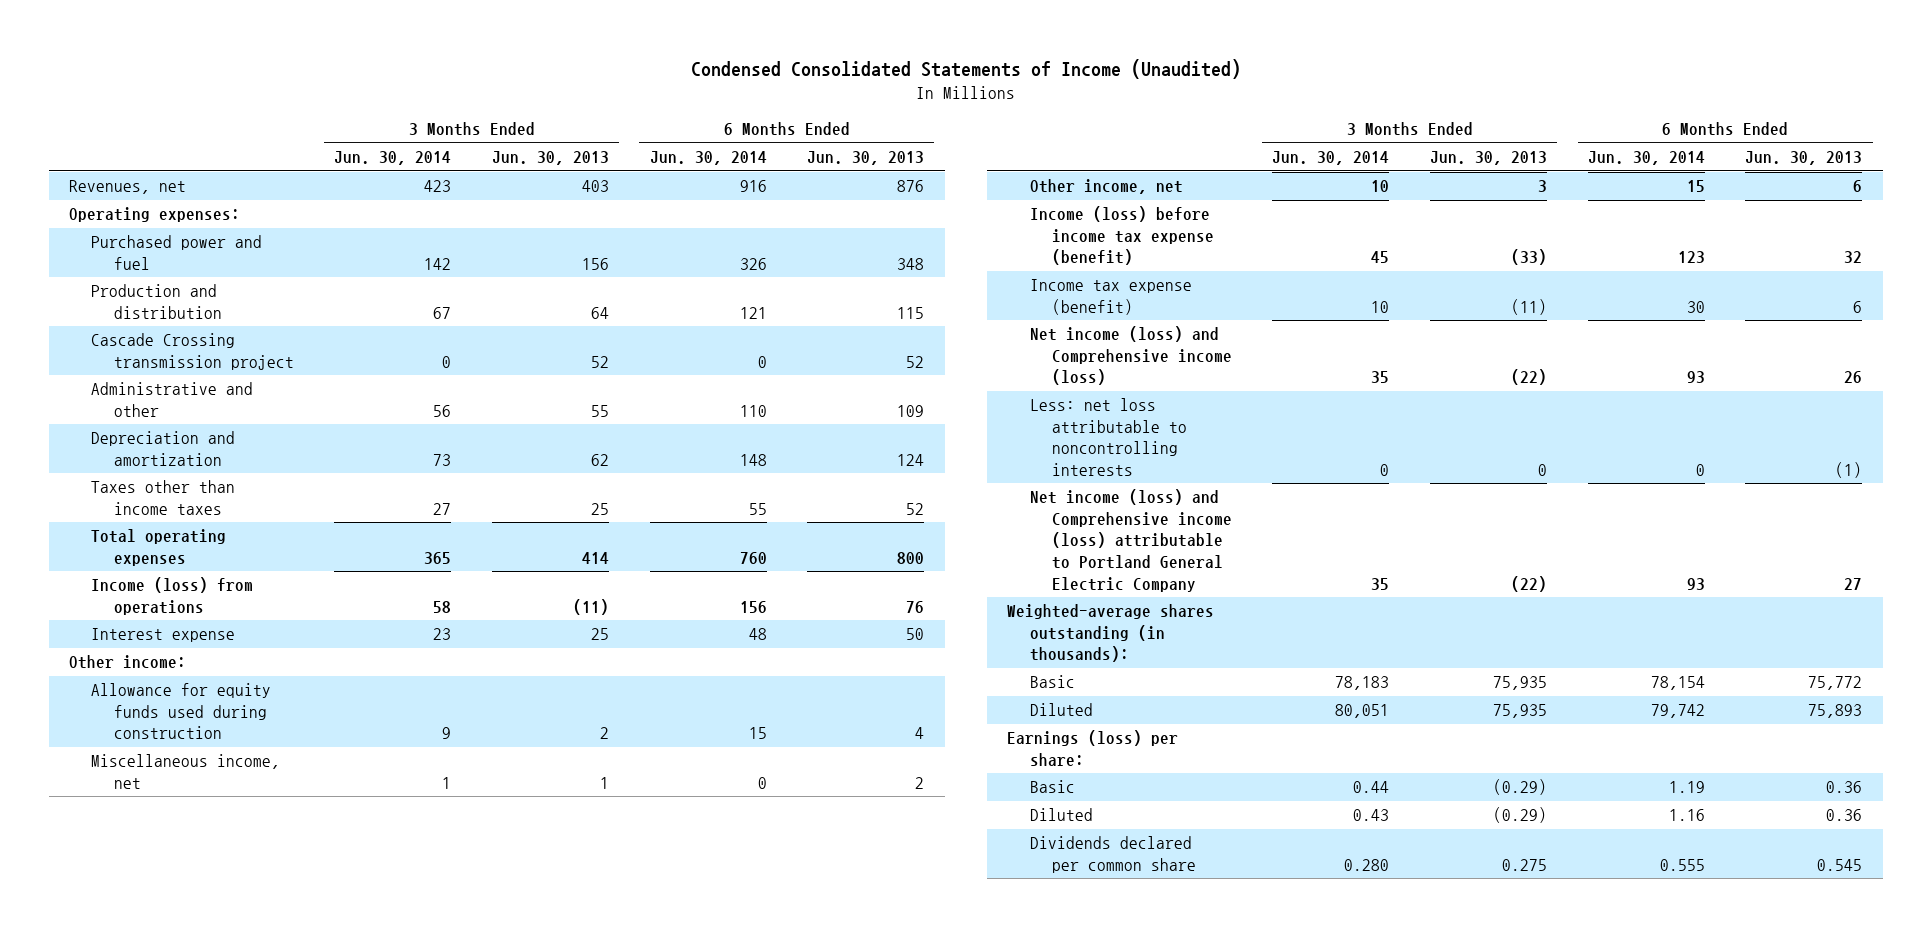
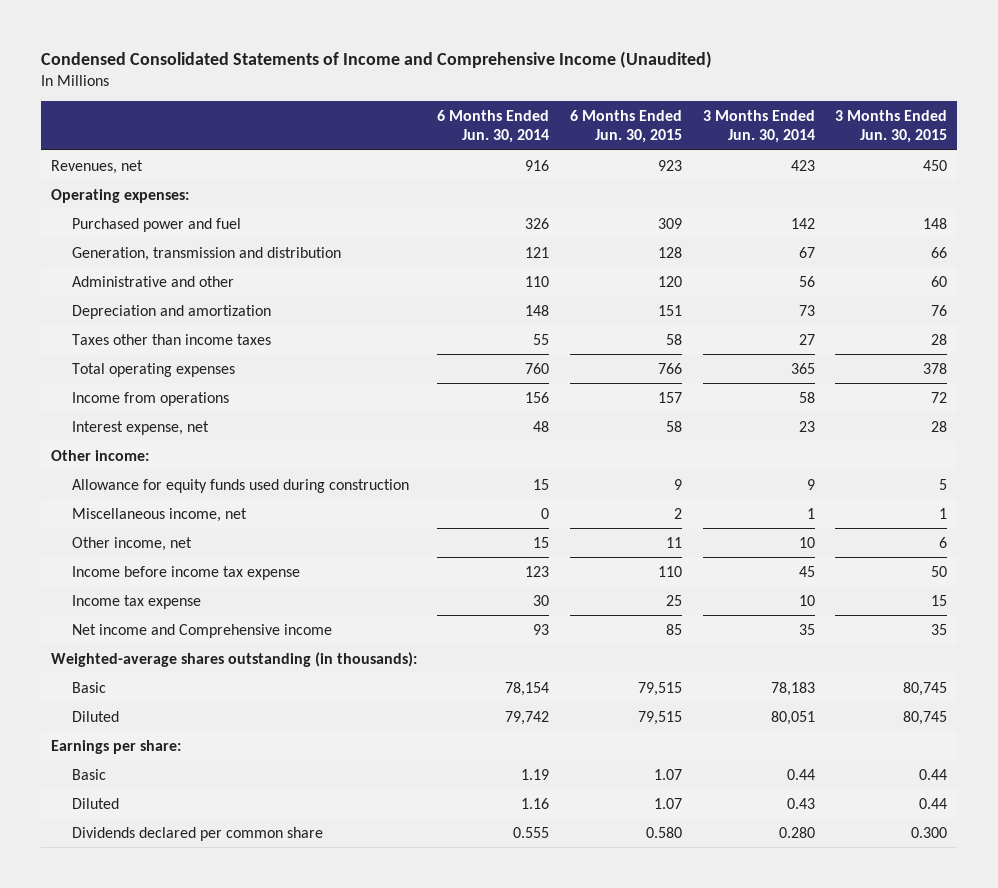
- Condensed Consolidated Statements of Income (Unaudited)
+ Condensed Consolidated Statements of Income and Comprehensive Income (Unaudited)
- | 3 Months Ended Jun. 30, 2014 | 3 Months Ended Jun. 30, 2013 | 6 Months Ended Jun. 30, 2014 | 6 Months Ended Jun. 30, 2013
+ | 6 Months Ended Jun. 30, 2014 | 6 Months Ended Jun. 30, 2015 | 3 Months Ended Jun. 30, 2014 | 3 Months Ended Jun. 30, 2015
- Production and distribution | 67 | 64 | 121 | 115
- Cascade Crossing transmission project | 0 | 52 | 0 | 52
+ Generation, transmission and distribution | 121 | 128 | 67 | 66
- Income (loss) from operations | 58 | (11) | 156 | 76
- Interest expense | 23 | 25 | 48 | 50
+ Income from operations | 156 | 157 | 58 | 72
+ Interest expense, net | 48 | 58 | 23 | 28
- Income (loss) before income tax expense (benefit) | 45 | (33) | 123 | 32
- Income tax expense (benefit) | 10 | (11) | 30 | 6
- Net income (loss) and Comprehensive income (loss) | 35 | (22) | 93 | 26
- Less: net loss attributable to noncontrolling interests | 0 | 0 | 0 | (1)
- Net income (loss) and Comprehensive income (loss) attributable to Portland General Electric Company | 35 | (22) | 93 | 27
+ Income before income tax expense | 123 | 110 | 45 | 50
+ Income tax expense | 30 | 25 | 10 | 15
+ Net income and Comprehensive income | 93 | 85 | 35 | 35
- Earnings (loss) per share:
+ Earnings per share:

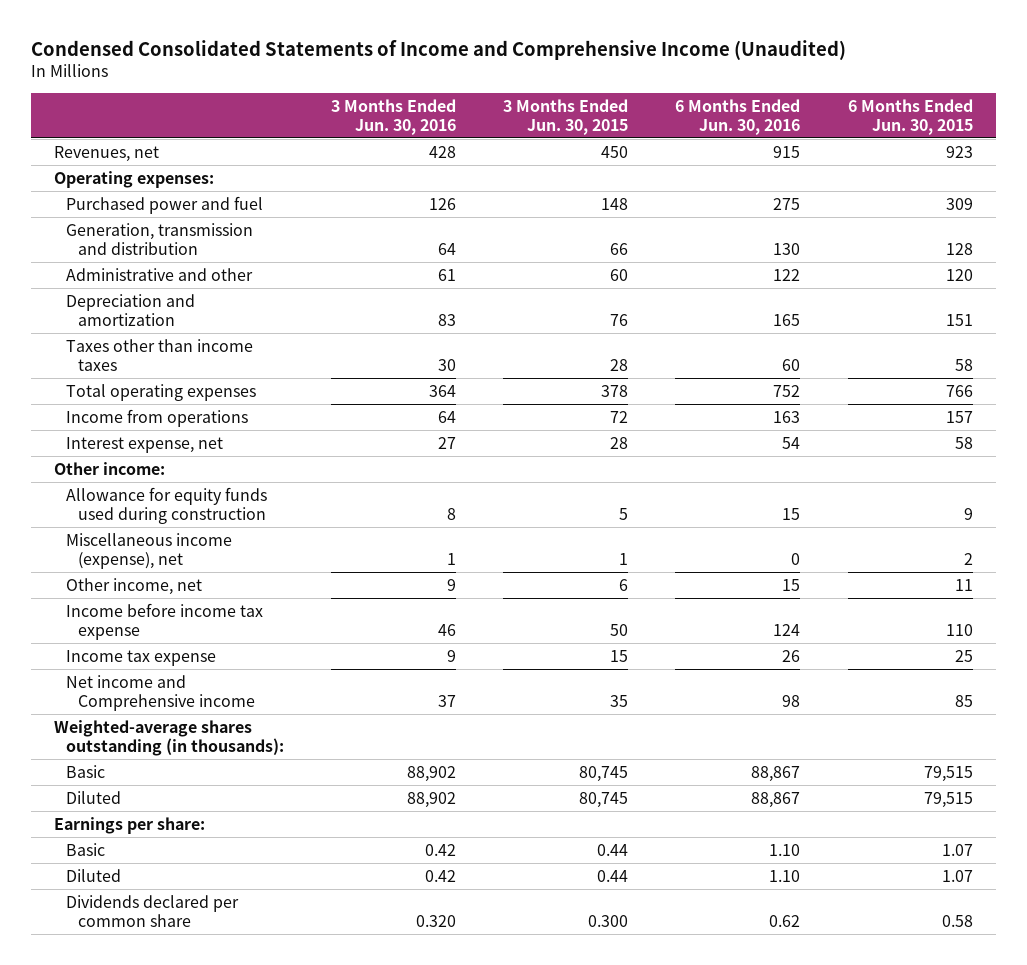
- | 6 Months Ended Jun. 30, 2014 | 6 Months Ended Jun. 30, 2015 | 3 Months Ended Jun. 30, 2014 | 3 Months Ended Jun. 30, 2015
+ | 3 Months Ended Jun. 30, 2016 | 3 Months Ended Jun. 30, 2015 | 6 Months Ended Jun. 30, 2016 | 6 Months Ended Jun. 30, 2015
- Miscellaneous income, net | 0 | 2 | 1 | 1
+ Miscellaneous income (expense), net | 1 | 1 | 0 | 2
- Dividends declared per common share | 0.555 | 0.580 | 0.280 | 0.300
+ Dividends declared per common share | 0.320 | 0.300 | 0.62 | 0.58

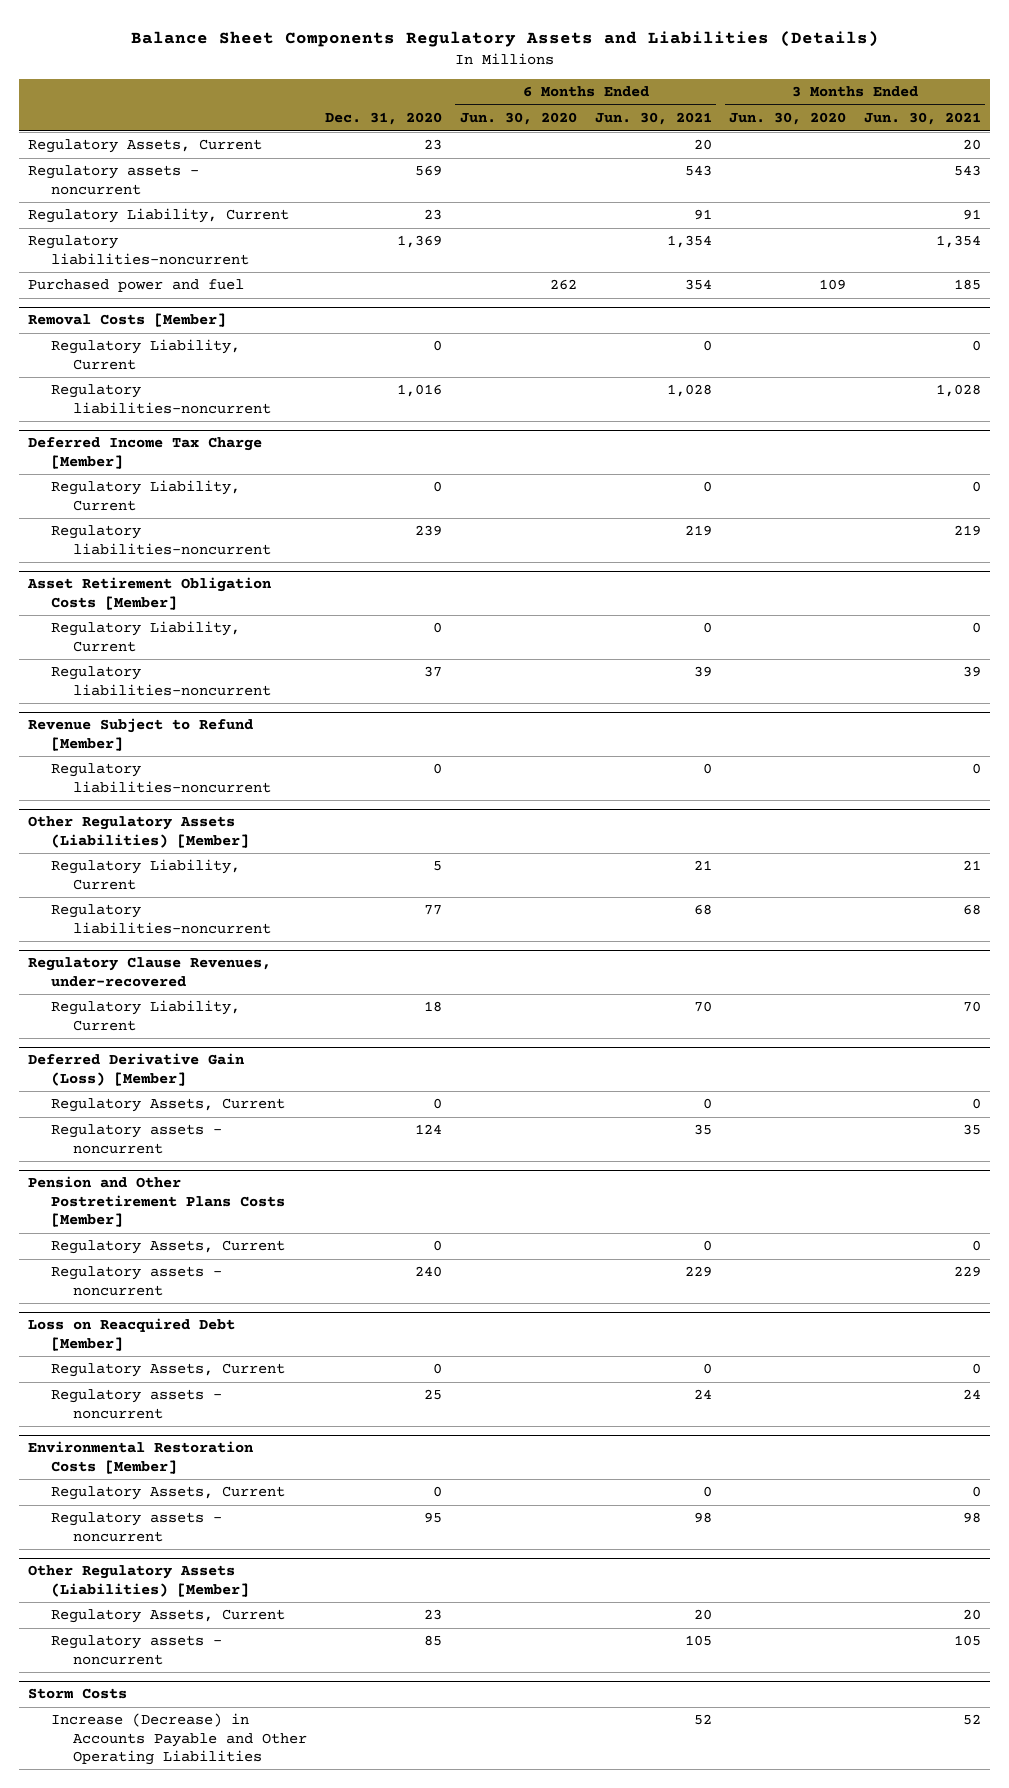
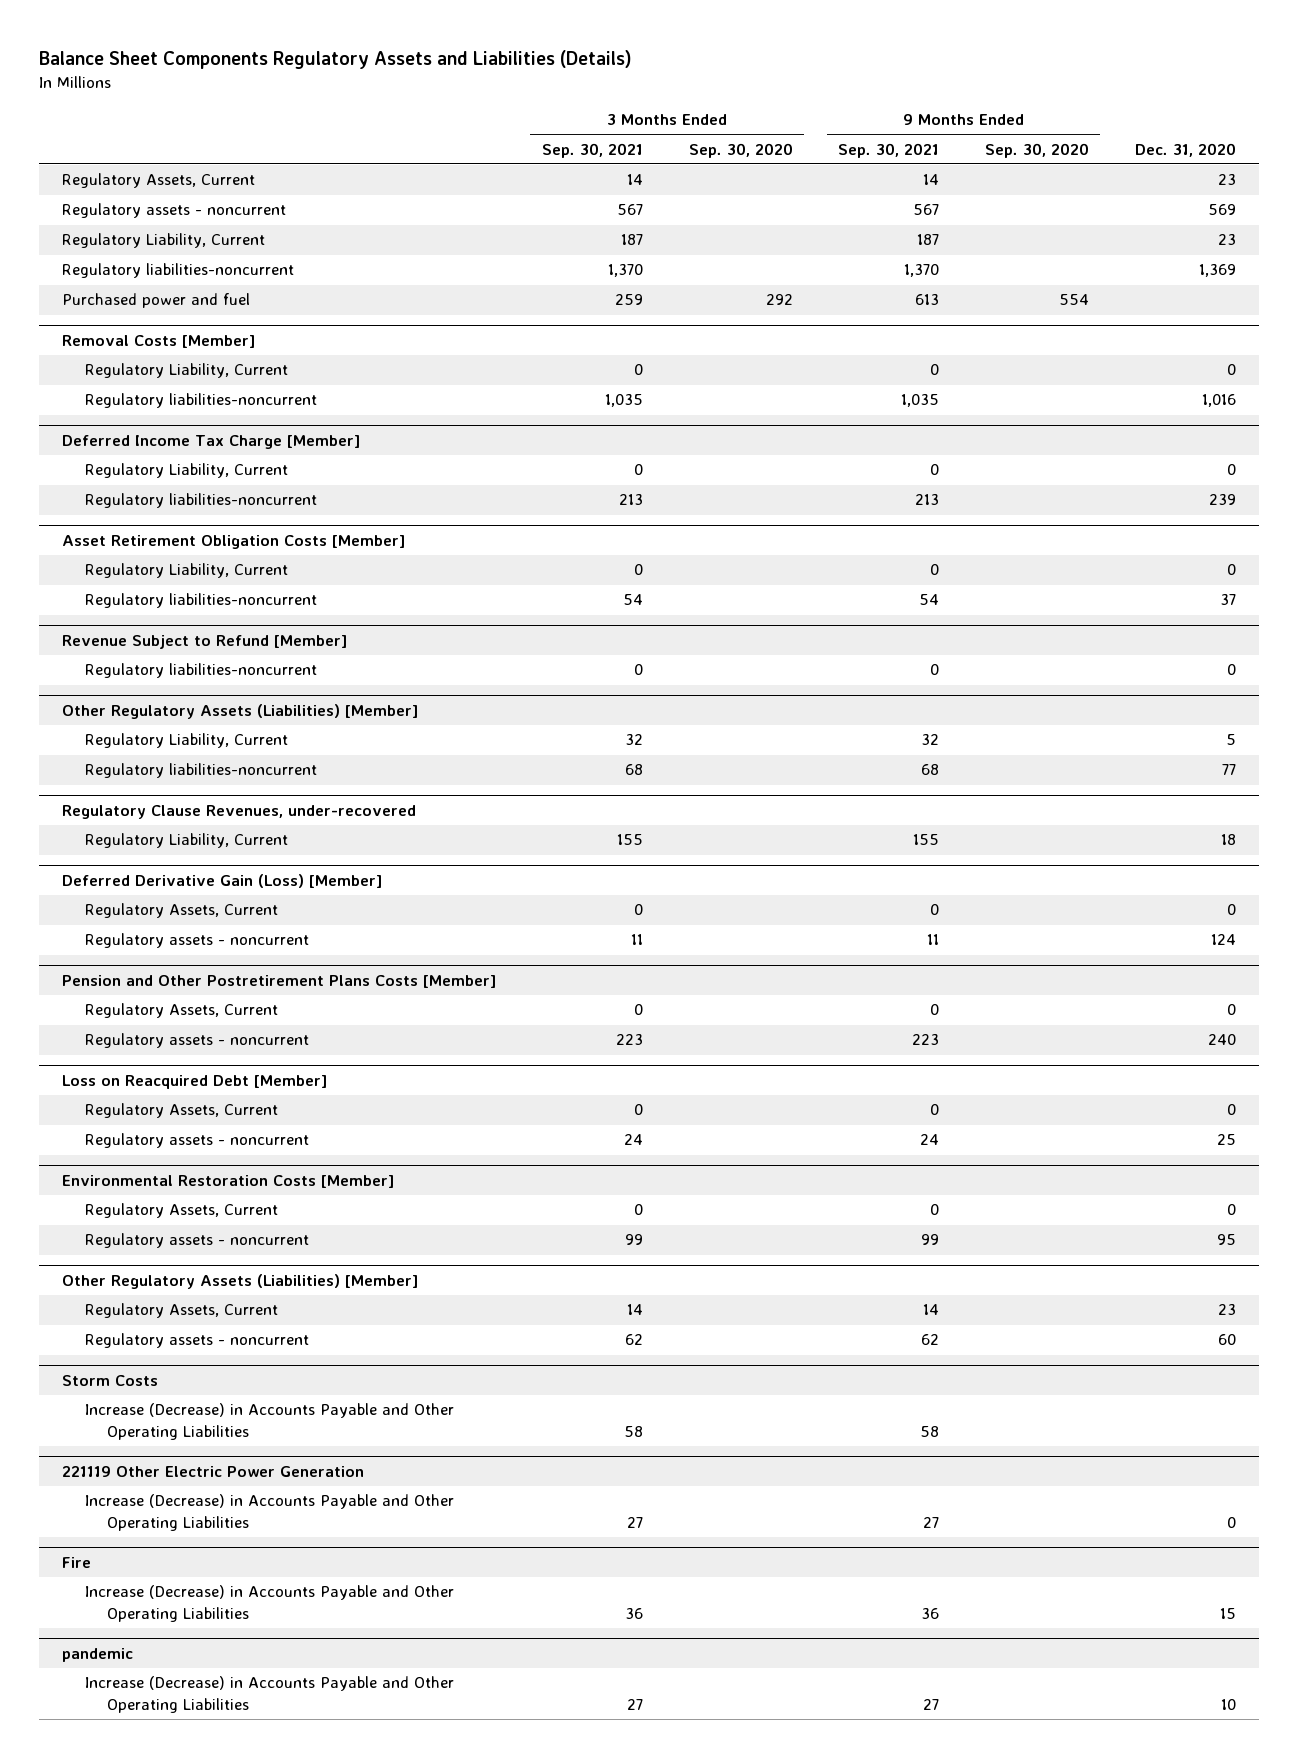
- | Dec. 31, 2020 | 6 Months Ended Jun. 30, 2020 | 6 Months Ended Jun. 30, 2021 | 3 Months Ended Jun. 30, 2020 | 3 Months Ended Jun. 30, 2021
+ | 3 Months Ended Sep. 30, 2021 | 3 Months Ended Sep. 30, 2020 | 9 Months Ended Sep. 30, 2021 | 9 Months Ended Sep. 30, 2020 | Dec. 31, 2020
@ Other Regulatory Assets (Liabilities) [Member]
- Regulatory assets - noncurrent | 85 | | 105 | | 105
+ Regulatory assets - noncurrent | 62 | | 62 | | 60
+ 221119 Other Electric Power Generation
+ Increase (Decrease) in Accounts Payable and Other Operating Liabilities | 27 | | 27 | | 0
+ Fire
+ Increase (Decrease) in Accounts Payable and Other Operating Liabilities | 36 | | 36 | | 15
+ pandemic
+ Increase (Decrease) in Accounts Payable and Other Operating Liabilities | 27 | | 27 | | 10

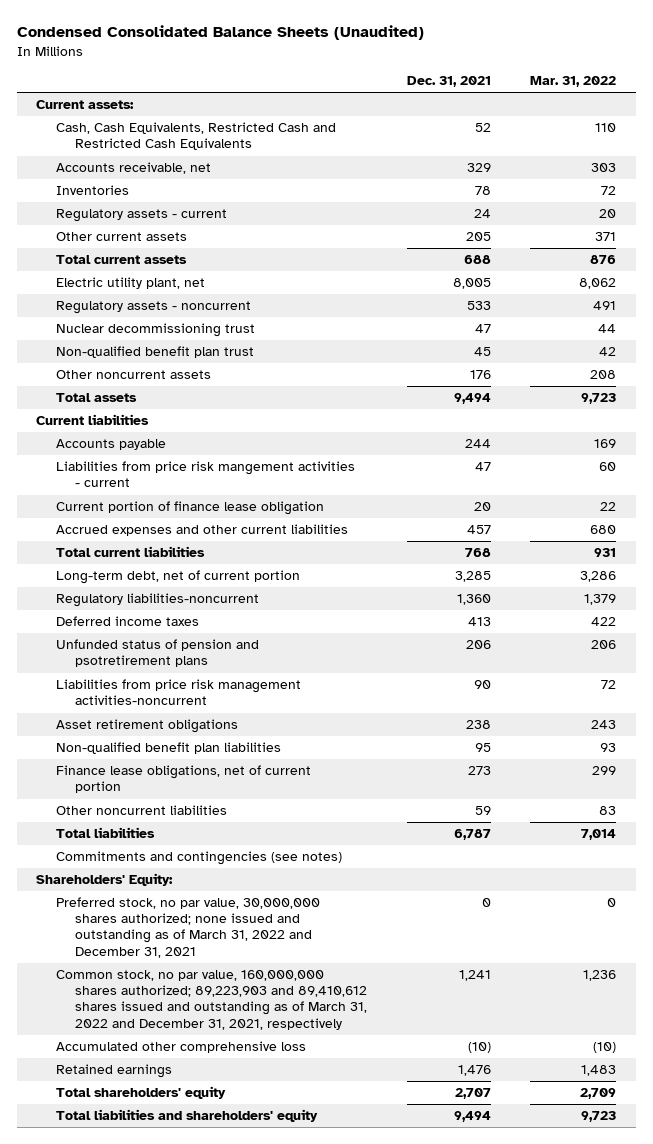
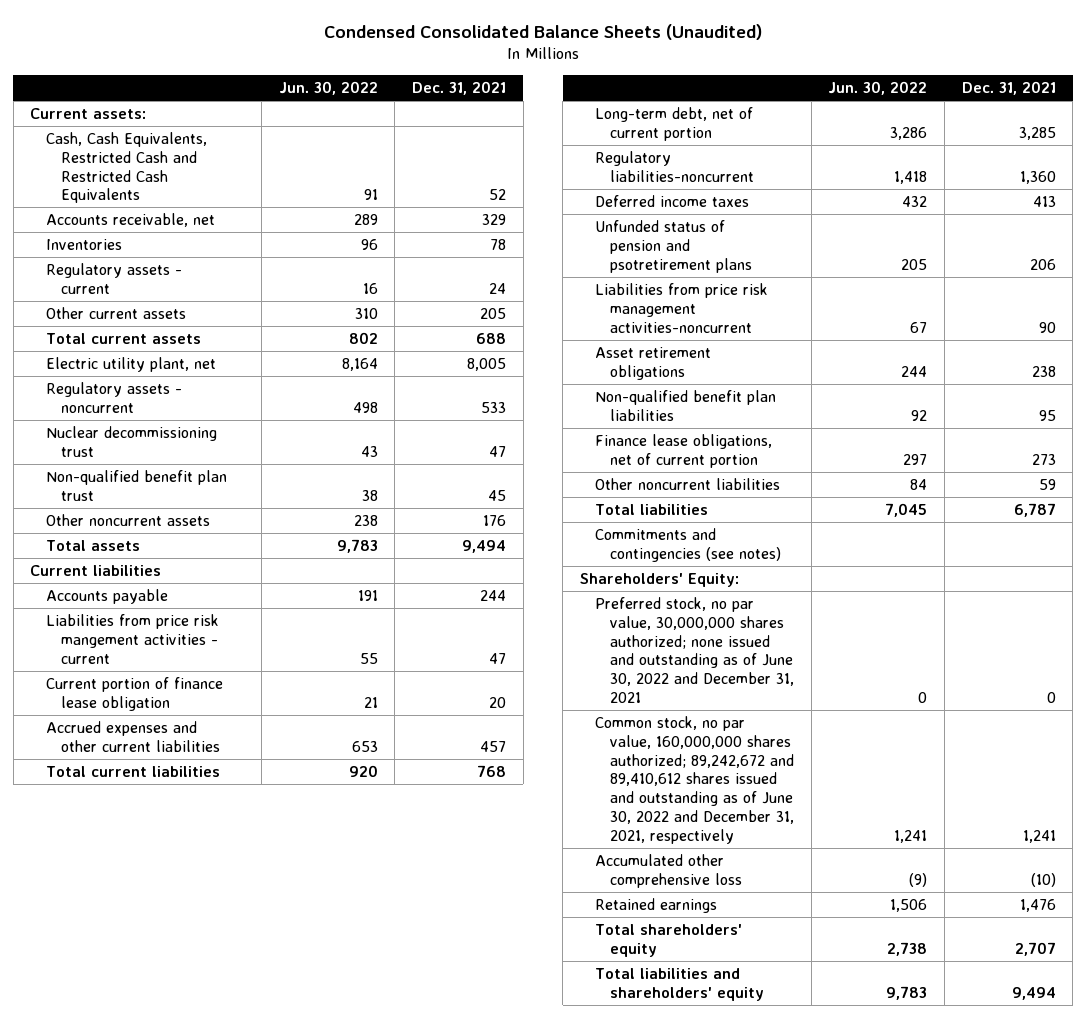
- | Dec. 31, 2021 | Mar. 31, 2022
+ | Jun. 30, 2022 | Dec. 31, 2021
- Preferred stock, no par value, 30,000,000 shares authorized; none issued and outstanding as of March 31, 2022 and December 31, 2021 | 0 | 0
- Common stock, no par value, 160,000,000 shares authorized; 89,223,903 and 89,410,612 shares issued and outstanding as of March 31, 2022 and December 31, 2021, respectively | 1,241 | 1,236
+ Preferred stock, no par value, 30,000,000 shares authorized; none issued and outstanding as of June 30, 2022 and December 31, 2021 | 0 | 0
+ Common stock, no par value, 160,000,000 shares authorized; 89,242,672 and 89,410,612 shares issued and outstanding as of June 30, 2022 and December 31, 2021, respectively | 1,241 | 1,241

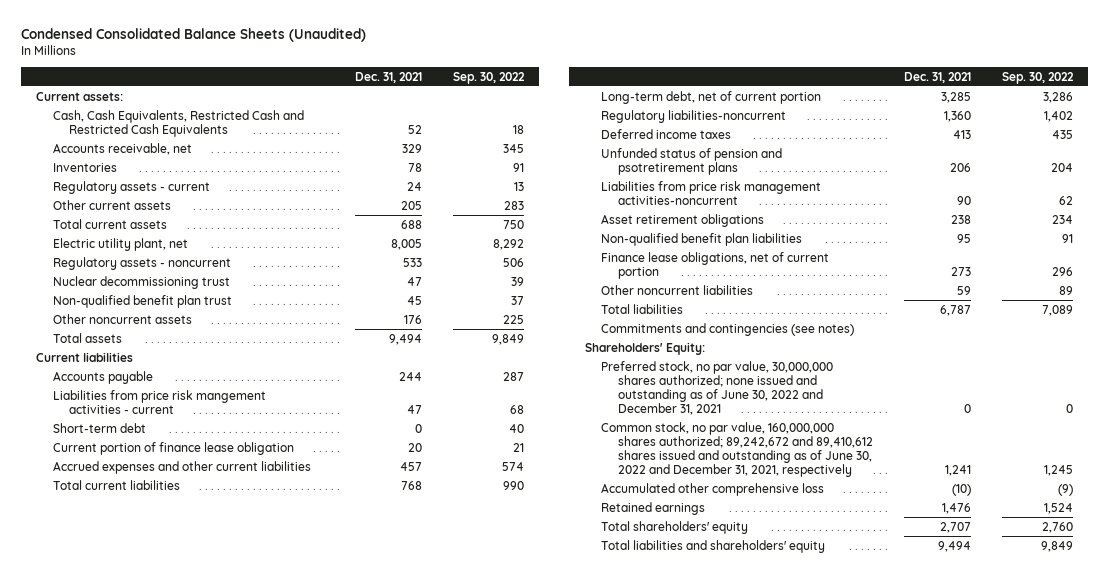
- | Jun. 30, 2022 | Dec. 31, 2021
+ | Dec. 31, 2021 | Sep. 30, 2022
+ Short-term debt | 0 | 40

